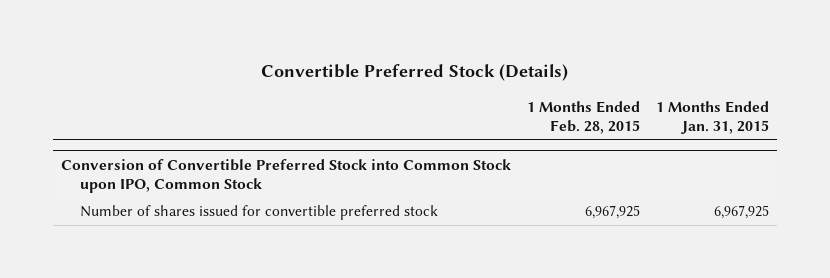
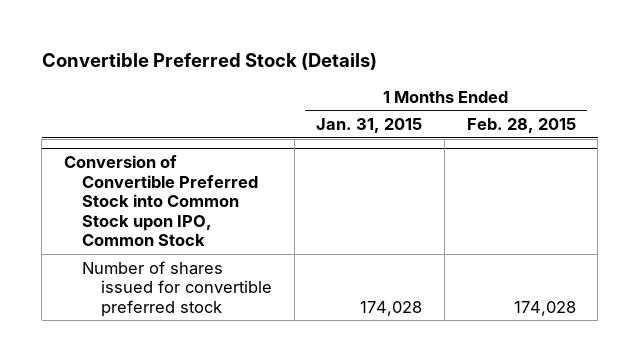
- | 1 Months Ended Feb. 28, 2015 | 1 Months Ended Jan. 31, 2015
+ | 1 Months Ended Jan. 31, 2015 | 1 Months Ended Feb. 28, 2015
@ Conversion of Convertible Preferred Stock into Common Stock upon IPO, Common Stock
- Number of shares issued for convertible preferred stock | 6,967,925 | 6,967,925
+ Number of shares issued for convertible preferred stock | 174,028 | 174,028

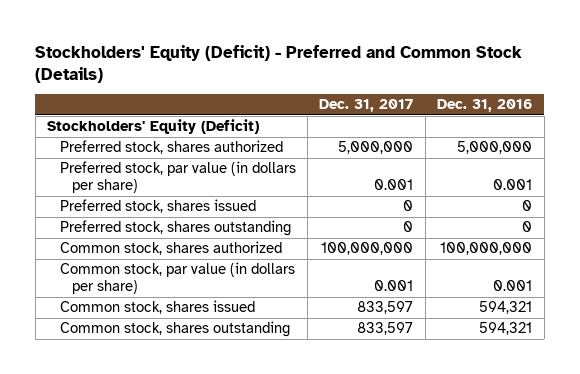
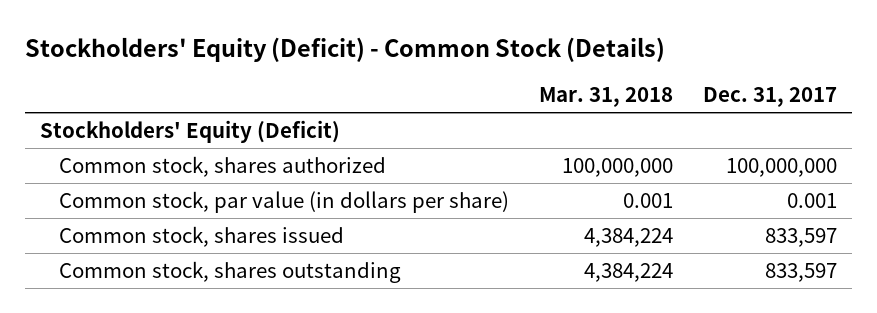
- Stockholders' Equity (Deficit) - Preferred and Common Stock (Details)
+ Stockholders' Equity (Deficit) - Common Stock (Details)
- | Dec. 31, 2017 | Dec. 31, 2016
+ | Mar. 31, 2018 | Dec. 31, 2017
- Preferred stock, shares authorized | 5,000,000 | 5,000,000
- Preferred stock, par value (in dollars per share) | 0.001 | 0.001
- Preferred stock, shares issued | 0 | 0
- Preferred stock, shares outstanding | 0 | 0

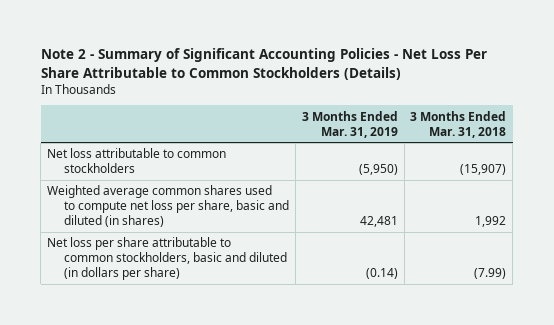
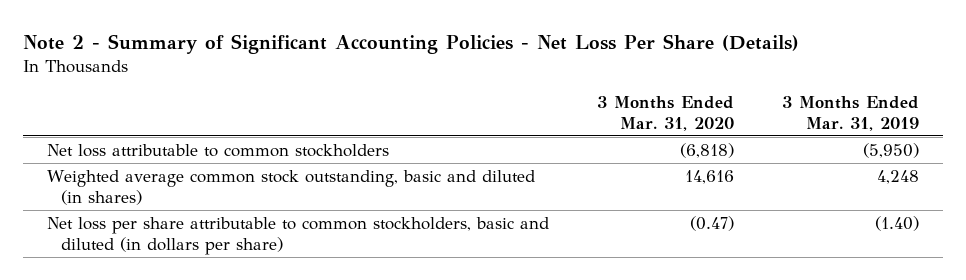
- Note 2 - Summary of Significant Accounting Policies - Net Loss Per Share Attributable to Common Stockholders (Details)
+ Note 2 - Summary of Significant Accounting Policies - Net Loss Per Share (Details)
- | 3 Months Ended Mar. 31, 2019 | 3 Months Ended Mar. 31, 2018
+ | 3 Months Ended Mar. 31, 2020 | 3 Months Ended Mar. 31, 2019
- Weighted average common shares used to compute net loss per share, basic and diluted (in shares) | 42,481 | 1,992
- Net loss per share attributable to common stockholders, basic and diluted (in dollars per share) | (0.14) | (7.99)
+ Weighted average common stock outstanding, basic and diluted (in shares) | 14,616 | 4,248
+ Net loss per share attributable to common stockholders, basic and diluted (in dollars per share) | (0.47) | (1.40)

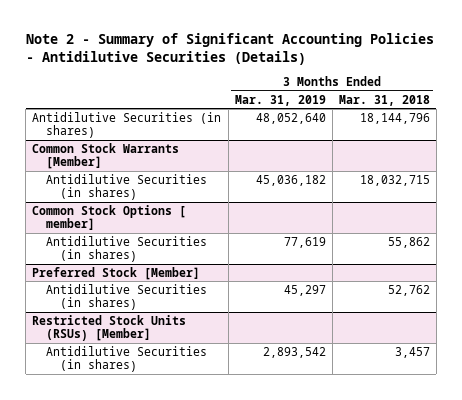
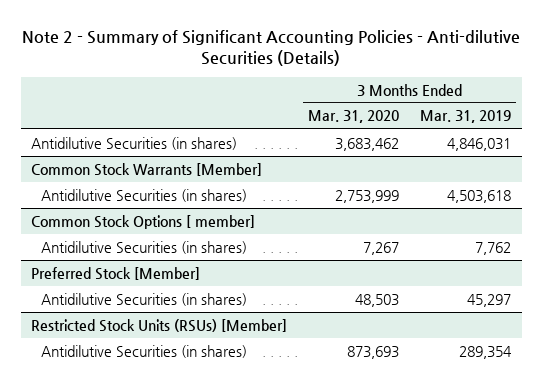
- Note 2 - Summary of Significant Accounting Policies - Antidilutive Securities (Details)
+ Note 2 - Summary of Significant Accounting Policies - Anti-dilutive Securities (Details)
- | 3 Months Ended Mar. 31, 2019 | 3 Months Ended Mar. 31, 2018
+ | 3 Months Ended Mar. 31, 2020 | 3 Months Ended Mar. 31, 2019
- Antidilutive Securities (in shares) | 48,052,640 | 18,144,796
+ Antidilutive Securities (in shares) | 3,683,462 | 4,846,031
@ Common Stock Warrants [Member]
- Antidilutive Securities (in shares) | 45,036,182 | 18,032,715
+ Antidilutive Securities (in shares) | 2,753,999 | 4,503,618
@ Common Stock Options [ member]
- Antidilutive Securities (in shares) | 77,619 | 55,862
+ Antidilutive Securities (in shares) | 7,267 | 7,762
@ Restricted Stock Units (RSUs) [Member]
- Antidilutive Securities (in shares) | 2,893,542 | 3,457
+ Antidilutive Securities (in shares) | 873,693 | 289,354

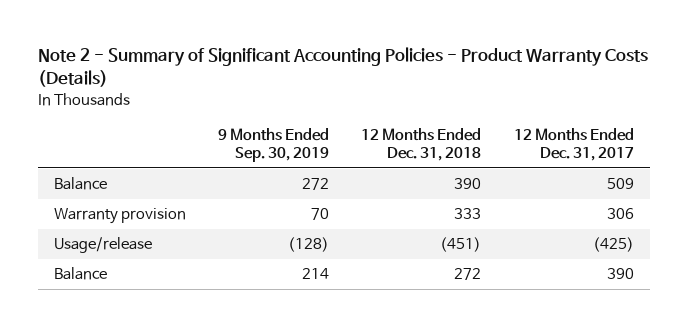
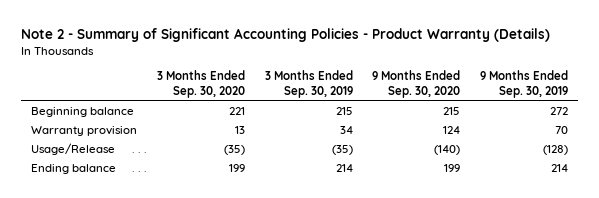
- Note 2 - Summary of Significant Accounting Policies - Product Warranty Costs (Details)
+ Note 2 - Summary of Significant Accounting Policies - Product Warranty (Details)
- | 9 Months Ended Sep. 30, 2019 | 12 Months Ended Dec. 31, 2018 | 12 Months Ended Dec. 31, 2017
+ | 3 Months Ended Sep. 30, 2020 | 3 Months Ended Sep. 30, 2019 | 9 Months Ended Sep. 30, 2020 | 9 Months Ended Sep. 30, 2019
- Balance | 272 | 390 | 509
+ Beginning balance | 221 | 215 | 215 | 272
- Usage/release | (128) | (451) | (425)
- Balance | 214 | 272 | 390
+ Usage/Release | (35) | (35) | (140) | (128)
+ Ending balance | 199 | 214 | 199 | 214

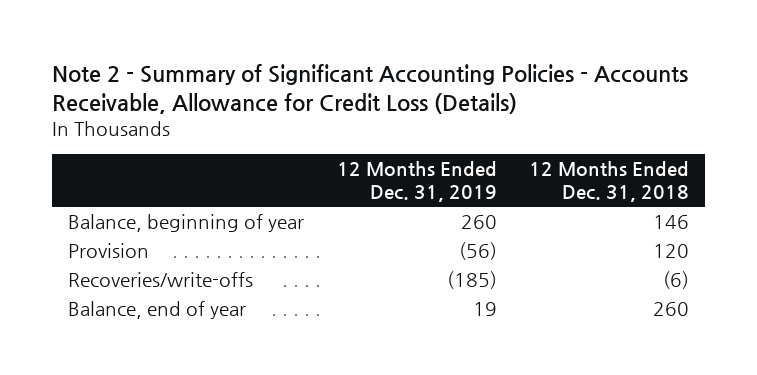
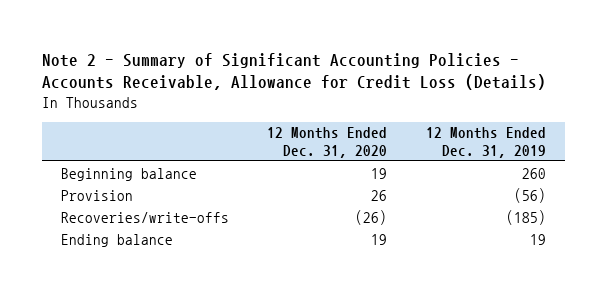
- | 12 Months Ended Dec. 31, 2019 | 12 Months Ended Dec. 31, 2018
+ | 12 Months Ended Dec. 31, 2020 | 12 Months Ended Dec. 31, 2019
- Balance, beginning of year | 260 | 146
+ Beginning balance | 19 | 260
- Balance, end of year | 19 | 260
+ Ending balance | 19 | 19

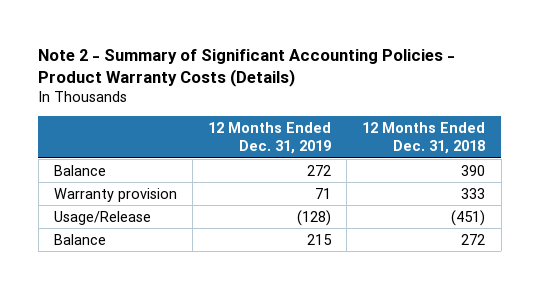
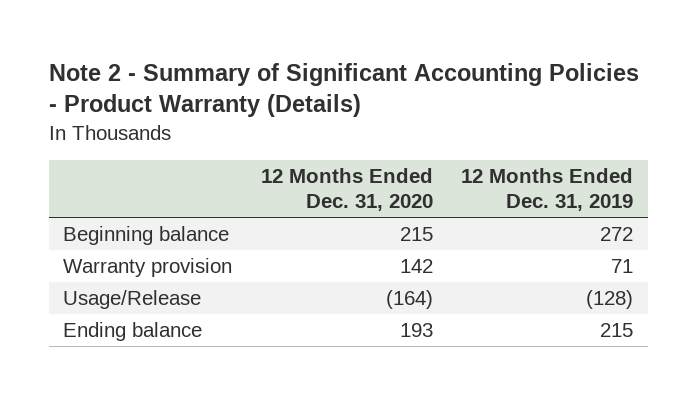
- Note 2 - Summary of Significant Accounting Policies - Product Warranty Costs (Details)
+ Note 2 - Summary of Significant Accounting Policies - Product Warranty (Details)
- | 12 Months Ended Dec. 31, 2019 | 12 Months Ended Dec. 31, 2018
+ | 12 Months Ended Dec. 31, 2020 | 12 Months Ended Dec. 31, 2019
- Balance | 272 | 390
+ Beginning balance | 215 | 272
- Balance | 215 | 272
+ Ending balance | 193 | 215

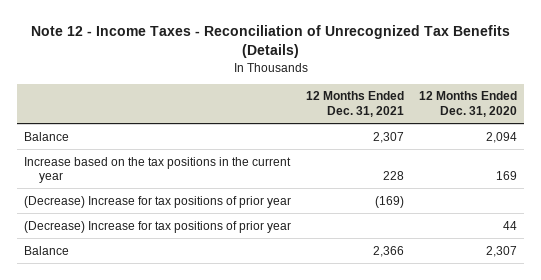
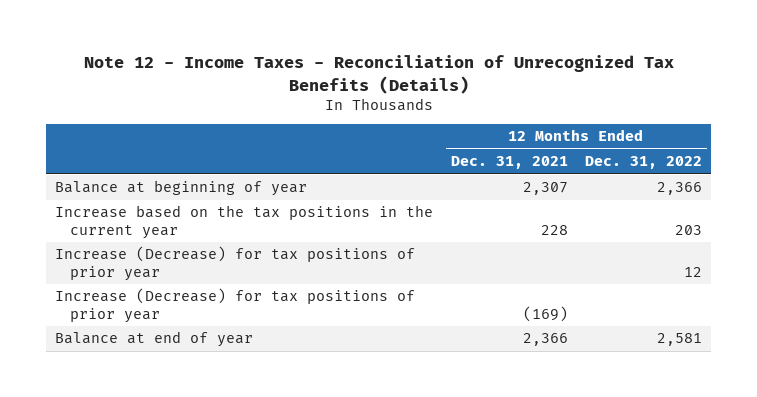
- | 12 Months Ended Dec. 31, 2021 | 12 Months Ended Dec. 31, 2020
+ | 12 Months Ended Dec. 31, 2021 | 12 Months Ended Dec. 31, 2022
- Balance | 2,307 | 2,094
+ Balance at beginning of year | 2,307 | 2,366
- (Decrease) Increase for tax positions of prior year | (169) |
- (Decrease) Increase for tax positions of prior year | | 44
- Balance | 2,366 | 2,307
+ Increase (Decrease) for tax positions of prior year | | 12
+ Increase (Decrease) for tax positions of prior year | (169) |
+ Balance at end of year | 2,366 | 2,581

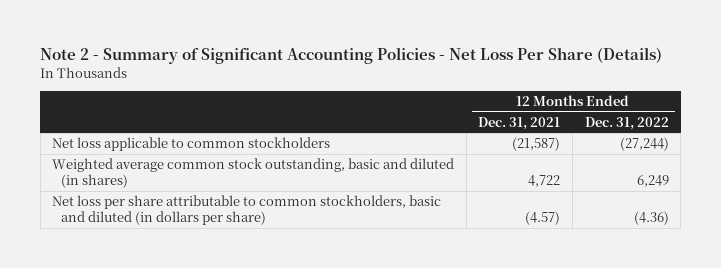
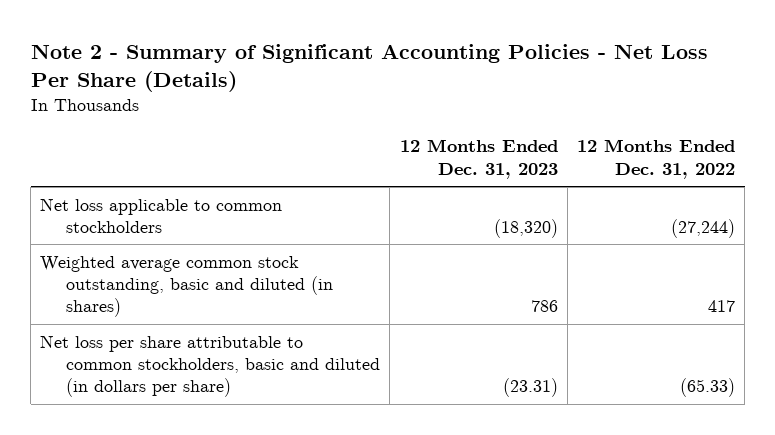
- | 12 Months Ended Dec. 31, 2021 | 12 Months Ended Dec. 31, 2022
+ | 12 Months Ended Dec. 31, 2023 | 12 Months Ended Dec. 31, 2022
- Weighted average common stock outstanding, basic and diluted (in shares) | 4,722 | 6,249
- Net loss per share attributable to common stockholders, basic and diluted (in dollars per share) | (4.57) | (4.36)
+ Weighted average common stock outstanding, basic and diluted (in shares) | 786 | 417
+ Net loss per share attributable to common stockholders, basic and diluted (in dollars per share) | (23.31) | (65.33)

